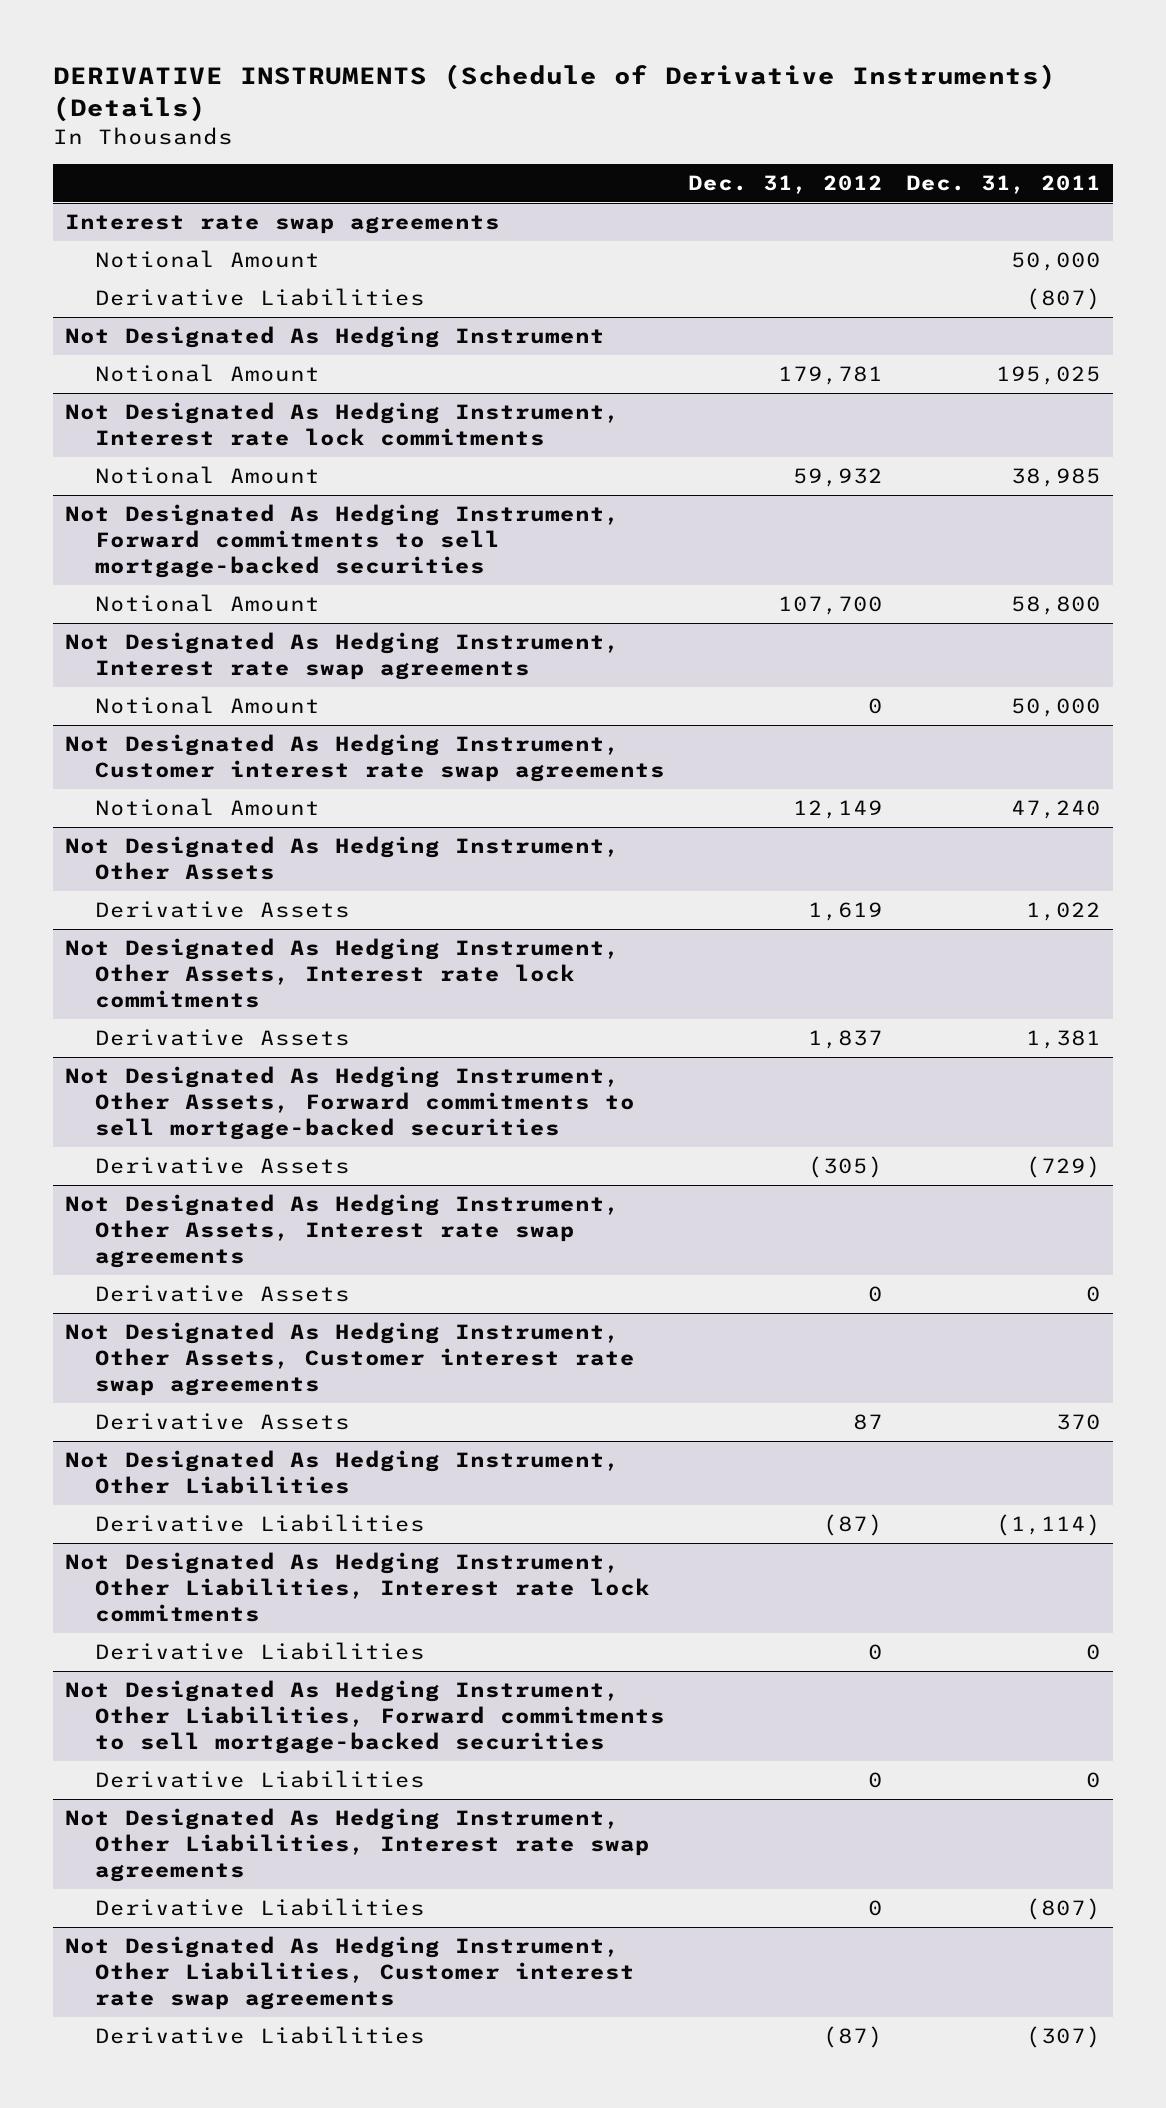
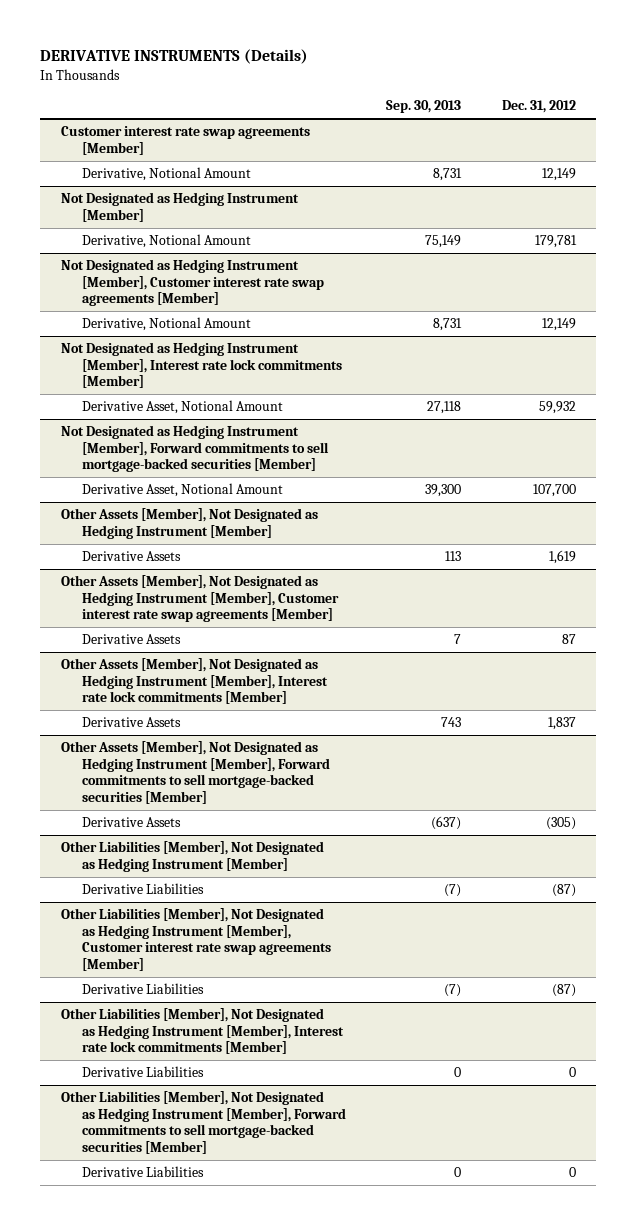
- DERIVATIVE INSTRUMENTS (Schedule of Derivative Instruments) (Details)
+ DERIVATIVE INSTRUMENTS (Details)
- | Dec. 31, 2012 | Dec. 31, 2011
+ | Sep. 30, 2013 | Dec. 31, 2012
- Interest rate swap agreements
- Notional Amount | | 50,000
- Derivative Liabilities | | (807)
- Not Designated As Hedging Instrument
- Notional Amount | 179,781 | 195,025
- Not Designated As Hedging Instrument, Interest rate lock commitments
- Notional Amount | 59,932 | 38,985
- Not Designated As Hedging Instrument, Forward commitments to sell mortgage-backed securities
- Notional Amount | 107,700 | 58,800
- Not Designated As Hedging Instrument, Interest rate swap agreements
- Notional Amount | 0 | 50,000
- Not Designated As Hedging Instrument, Customer interest rate swap agreements
- Notional Amount | 12,149 | 47,240
- Not Designated As Hedging Instrument, Other Assets
+ Customer interest rate swap agreements [Member]
+ Derivative, Notional Amount | 8,731 | 12,149
+ Not Designated as Hedging Instrument [Member]
+ Derivative, Notional Amount | 75,149 | 179,781
+ Not Designated as Hedging Instrument [Member], Customer interest rate swap agreements [Member]
+ Derivative, Notional Amount | 8,731 | 12,149
+ Not Designated as Hedging Instrument [Member], Interest rate lock commitments [Member]
+ Derivative Asset, Notional Amount | 27,118 | 59,932
+ Not Designated as Hedging Instrument [Member], Forward commitments to sell mortgage-backed securities [Member]
+ Derivative Asset, Notional Amount | 39,300 | 107,700
+ Other Assets [Member], Not Designated as Hedging Instrument [Member]
- Not Designated As Hedging Instrument, Other Assets, Interest rate lock commitments
+ Other Assets [Member], Not Designated as Hedging Instrument [Member], Customer interest rate swap agreements [Member]
+ Derivative Assets | 7 | 87
+ Other Assets [Member], Not Designated as Hedging Instrument [Member], Interest rate lock commitments [Member]
- Not Designated As Hedging Instrument, Other Assets, Forward commitments to sell mortgage-backed securities
+ Other Assets [Member], Not Designated as Hedging Instrument [Member], Forward commitments to sell mortgage-backed securities [Member]
- Not Designated As Hedging Instrument, Other Assets, Interest rate swap agreements
- Derivative Assets | 0 | 0
- Not Designated As Hedging Instrument, Other Assets, Customer interest rate swap agreements
- Derivative Assets | 87 | 370
- Not Designated As Hedging Instrument, Other Liabilities
+ Other Liabilities [Member], Not Designated as Hedging Instrument [Member]
- Not Designated As Hedging Instrument, Other Liabilities, Interest rate lock commitments
- Derivative Liabilities | 0 | 0
- Not Designated As Hedging Instrument, Other Liabilities, Forward commitments to sell mortgage-backed securities
+ Other Liabilities [Member], Not Designated as Hedging Instrument [Member], Customer interest rate swap agreements [Member]
+ Derivative Liabilities | (7) | (87)
+ Other Liabilities [Member], Not Designated as Hedging Instrument [Member], Interest rate lock commitments [Member]
- Not Designated As Hedging Instrument, Other Liabilities, Interest rate swap agreements
+ Other Liabilities [Member], Not Designated as Hedging Instrument [Member], Forward commitments to sell mortgage-backed securities [Member]
- Not Designated As Hedging Instrument, Other Liabilities, Customer interest rate swap agreements
- Derivative Liabilities | (87) | (307)

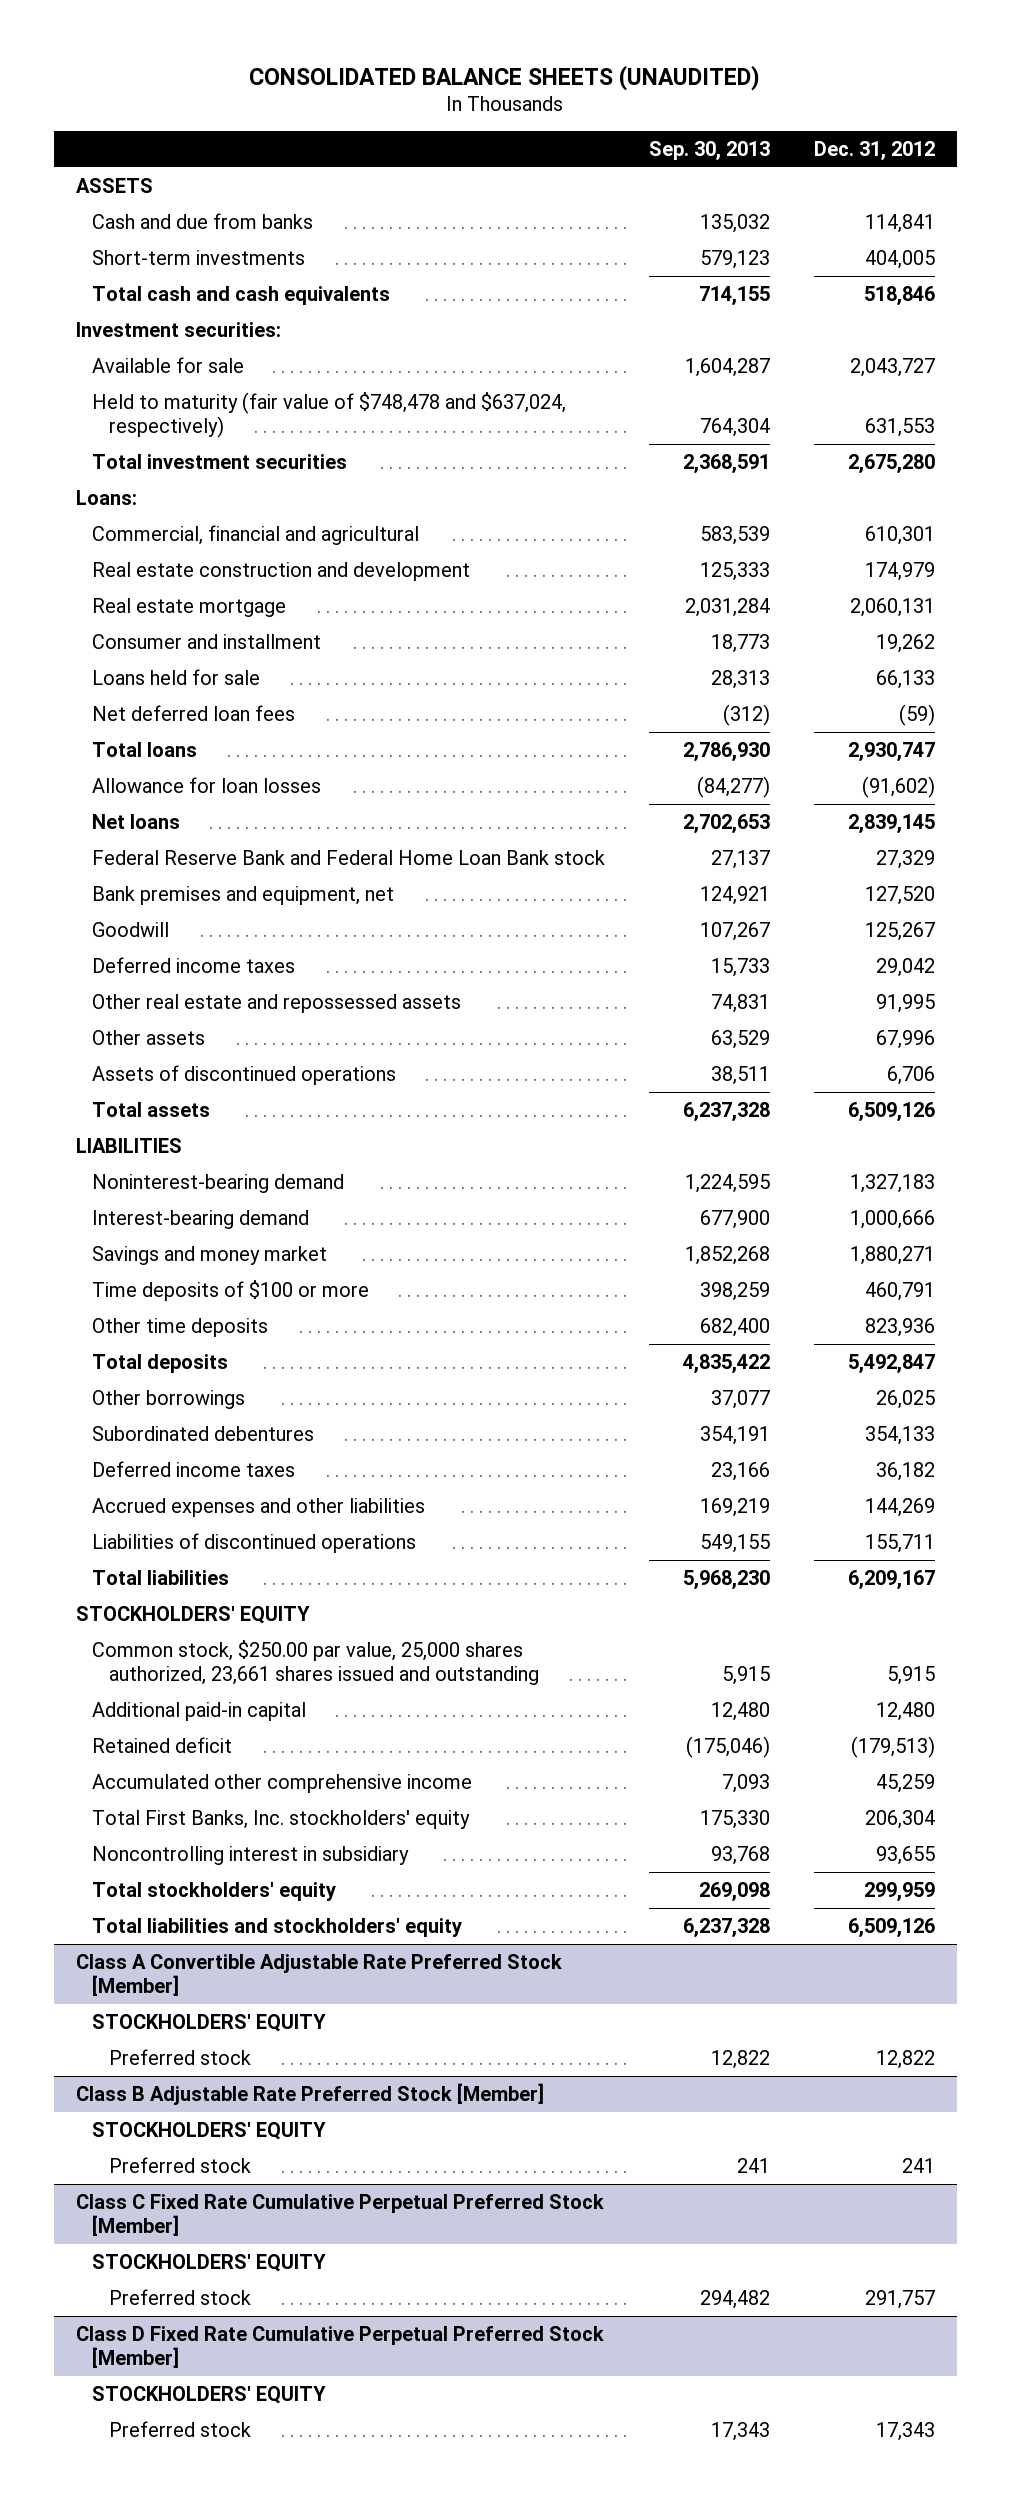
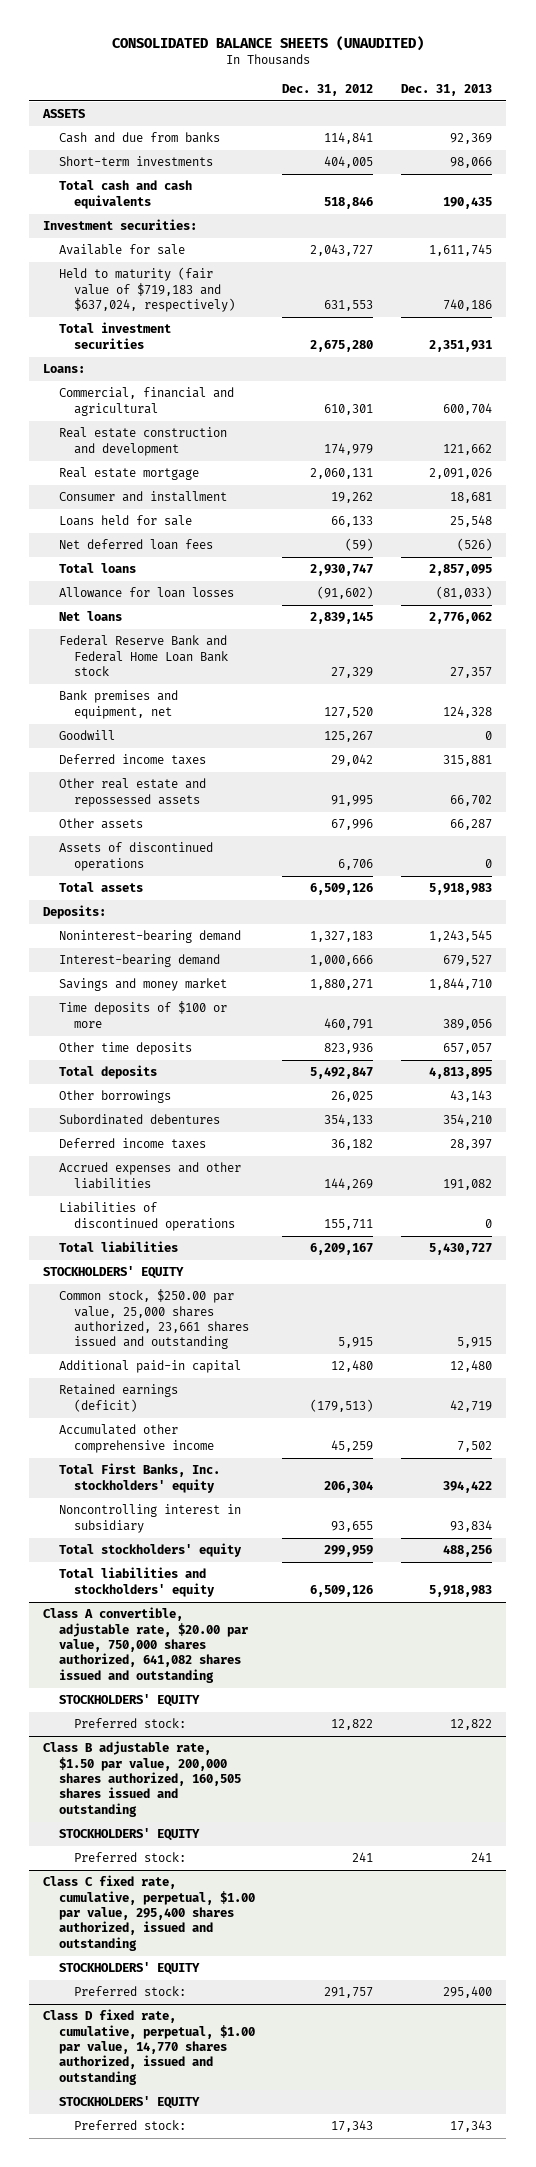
- | Sep. 30, 2013 | Dec. 31, 2012
+ | Dec. 31, 2012 | Dec. 31, 2013
- Held to maturity (fair value of $748,478 and $637,024, respectively) | 764,304 | 631,553
+ Held to maturity (fair value of $719,183 and $637,024, respectively) | 631,553 | 740,186
- LIABILITIES
+ Deposits:
- Retained deficit | (175,046) | (179,513)
+ Retained earnings (deficit) | (179,513) | 42,719
- Class A Convertible Adjustable Rate Preferred Stock [Member]
+ Class A convertible, adjustable rate, $20.00 par value, 750,000 shares authorized, 641,082 shares issued and outstanding
- Preferred stock | 12,822 | 12,822
- Class B Adjustable Rate Preferred Stock [Member]
+ Preferred stock: | 12,822 | 12,822
+ Class B adjustable rate, $1.50 par value, 200,000 shares authorized, 160,505 shares issued and outstanding
- Preferred stock | 241 | 241
- Class C Fixed Rate Cumulative Perpetual Preferred Stock [Member]
+ Preferred stock: | 241 | 241
+ Class C fixed rate, cumulative, perpetual, $1.00 par value, 295,400 shares authorized, issued and outstanding
- Preferred stock | 294,482 | 291,757
- Class D Fixed Rate Cumulative Perpetual Preferred Stock [Member]
+ Preferred stock: | 291,757 | 295,400
+ Class D fixed rate, cumulative, perpetual, $1.00 par value, 14,770 shares authorized, issued and outstanding
- Preferred stock | 17,343 | 17,343
+ Preferred stock: | 17,343 | 17,343

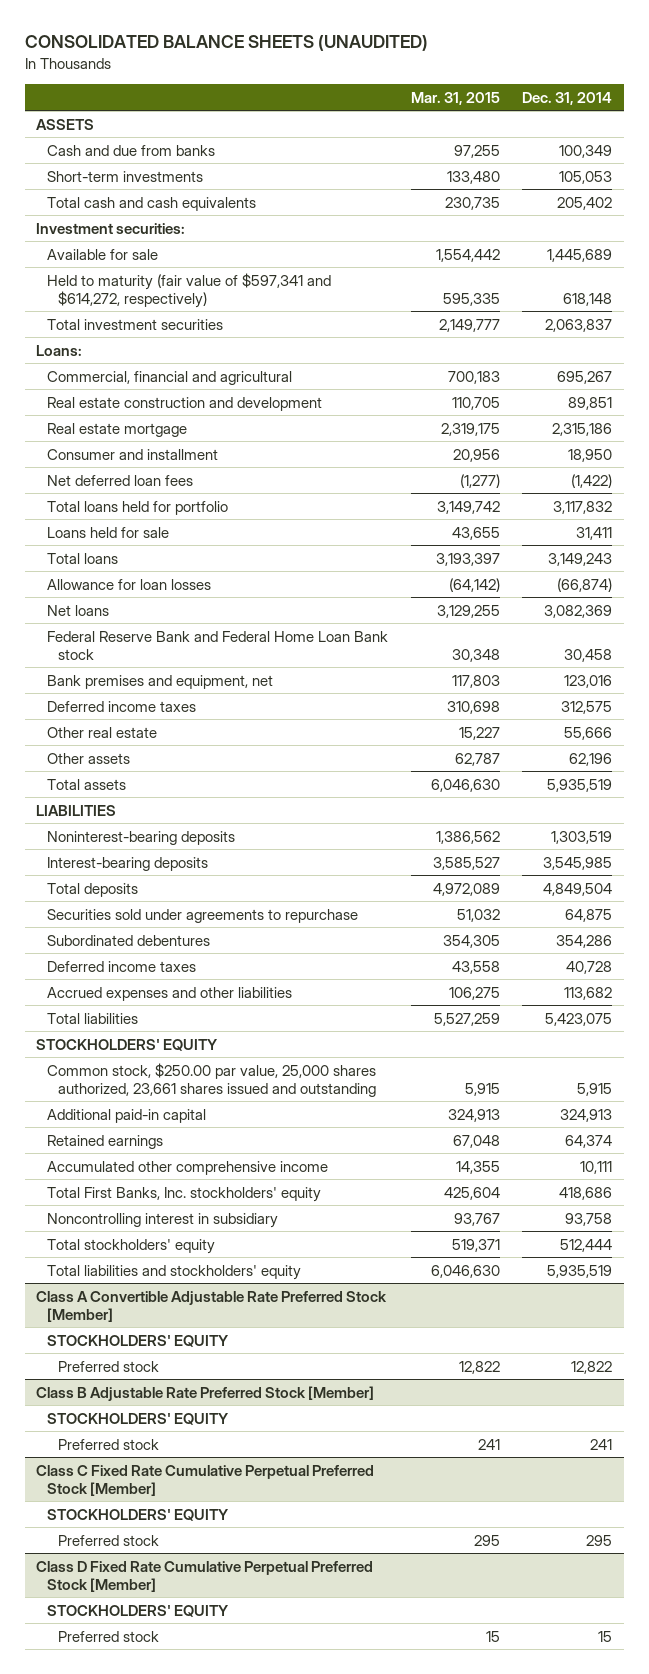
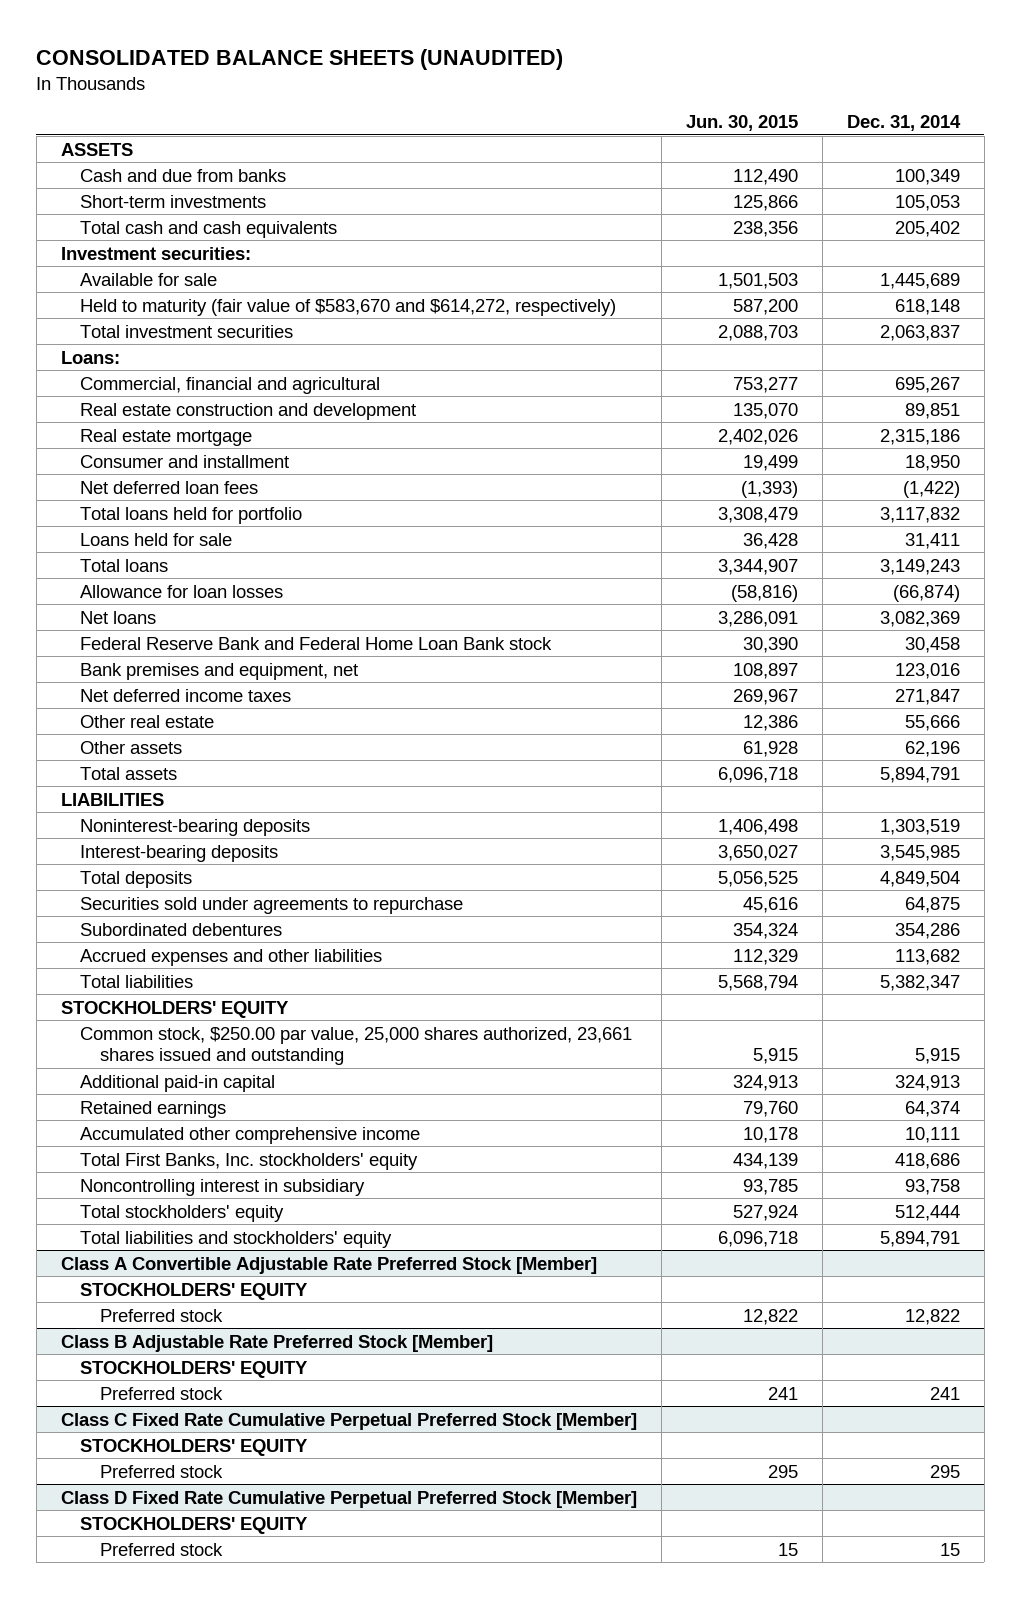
- | Mar. 31, 2015 | Dec. 31, 2014
+ | Jun. 30, 2015 | Dec. 31, 2014
- Held to maturity (fair value of $597,341 and $614,272, respectively) | 595,335 | 618,148
+ Held to maturity (fair value of $583,670 and $614,272, respectively) | 587,200 | 618,148
- Deferred income taxes | 310,698 | 312,575
+ Net deferred income taxes | 269,967 | 271,847
- Total assets | 6,046,630 | 5,935,519
+ Total assets | 6,096,718 | 5,894,791
- Deferred income taxes | 43,558 | 40,728
- Total liabilities | 5,527,259 | 5,423,075
+ Total liabilities | 5,568,794 | 5,382,347
- Total liabilities and stockholders' equity | 6,046,630 | 5,935,519
+ Total liabilities and stockholders' equity | 6,096,718 | 5,894,791

